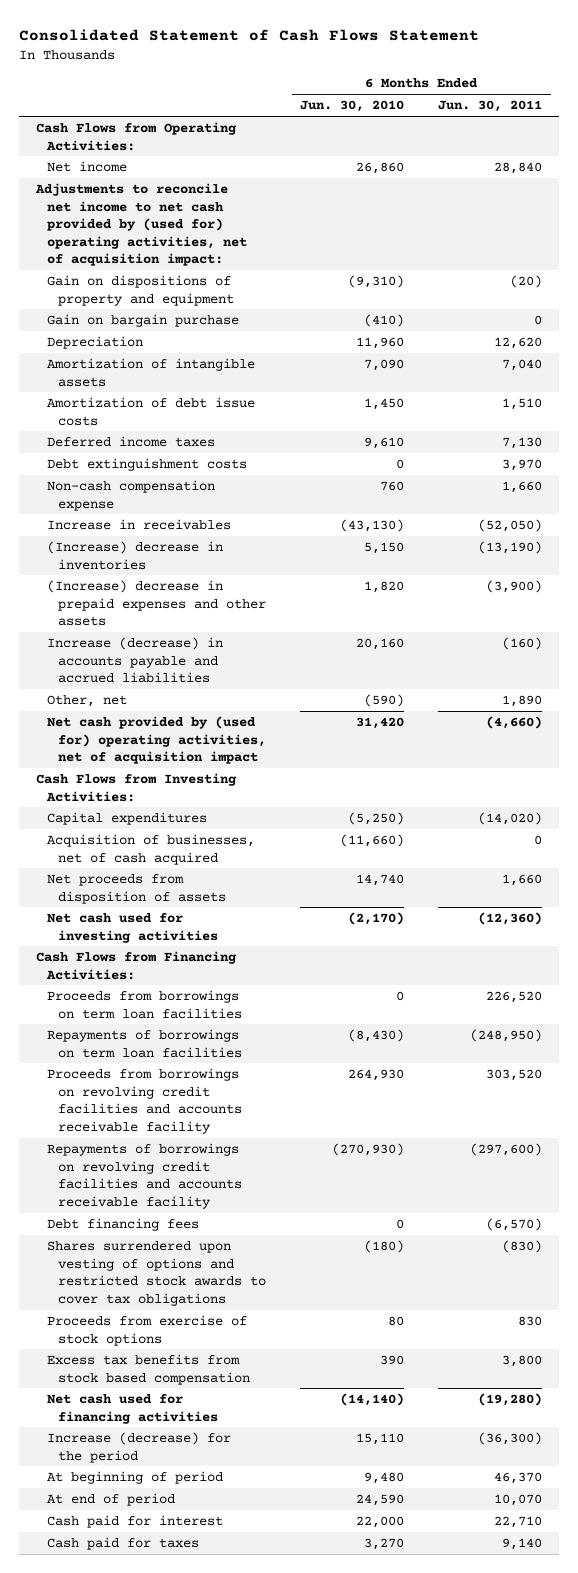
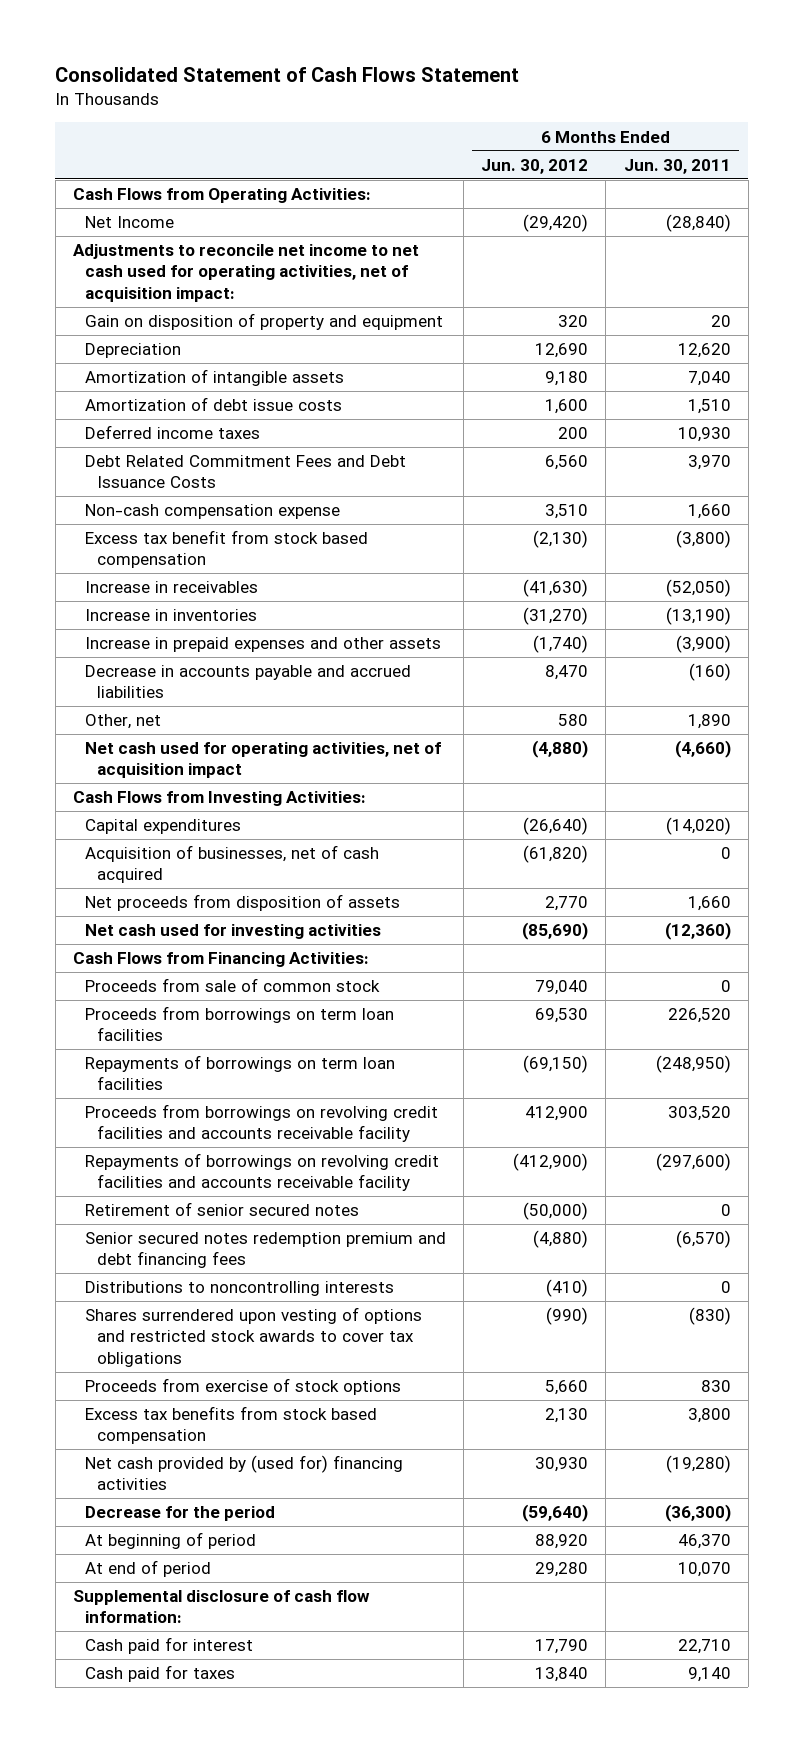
- | 6 Months Ended Jun. 30, 2010 | 6 Months Ended Jun. 30, 2011
+ | 6 Months Ended Jun. 30, 2012 | 6 Months Ended Jun. 30, 2011
- Net income | 26,860 | 28,840
- Adjustments to reconcile net income to net cash provided by (used for) operating activities, net of acquisition impact:
- Gain on dispositions of property and equipment | (9,310) | (20)
- Gain on bargain purchase | (410) | 0
+ Net Income | (29,420) | (28,840)
+ Adjustments to reconcile net income to net cash used for operating activities, net of acquisition impact:
+ Gain on disposition of property and equipment | 320 | 20
- Deferred income taxes | 9,610 | 7,130
- Debt extinguishment costs | 0 | 3,970
+ Deferred income taxes | 200 | 10,930
+ Debt Related Commitment Fees and Debt Issuance Costs | 6,560 | 3,970
+ Excess tax benefit from stock based compensation | (2,130) | (3,800)
- (Increase) decrease in inventories | 5,150 | (13,190)
- (Increase) decrease in prepaid expenses and other assets | 1,820 | (3,900)
- Increase (decrease) in accounts payable and accrued liabilities | 20,160 | (160)
+ Increase in inventories | (31,270) | (13,190)
+ Increase in prepaid expenses and other assets | (1,740) | (3,900)
+ Decrease in accounts payable and accrued liabilities | 8,470 | (160)
- Net cash provided by (used for) operating activities, net of acquisition impact | 31,420 | (4,660)
+ Net cash used for operating activities, net of acquisition impact | (4,880) | (4,660)
+ Proceeds from sale of common stock | 79,040 | 0
- Debt financing fees | 0 | (6,570)
+ Retirement of senior secured notes | (50,000) | 0
+ Senior secured notes redemption premium and debt financing fees | (4,880) | (6,570)
+ Distributions to noncontrolling interests | (410) | 0
- Net cash used for financing activities | (14,140) | (19,280)
- Increase (decrease) for the period | 15,110 | (36,300)
+ Net cash provided by (used for) financing activities | 30,930 | (19,280)
+ Decrease for the period | (59,640) | (36,300)
+ Supplemental disclosure of cash flow information:

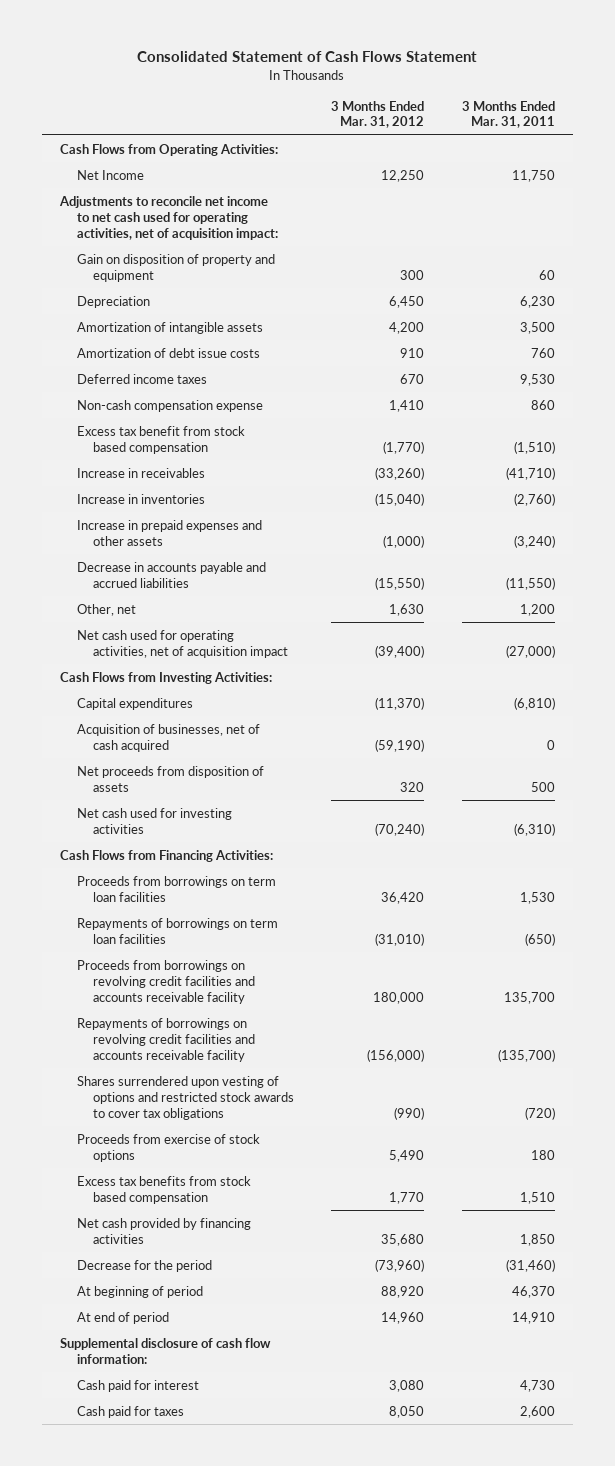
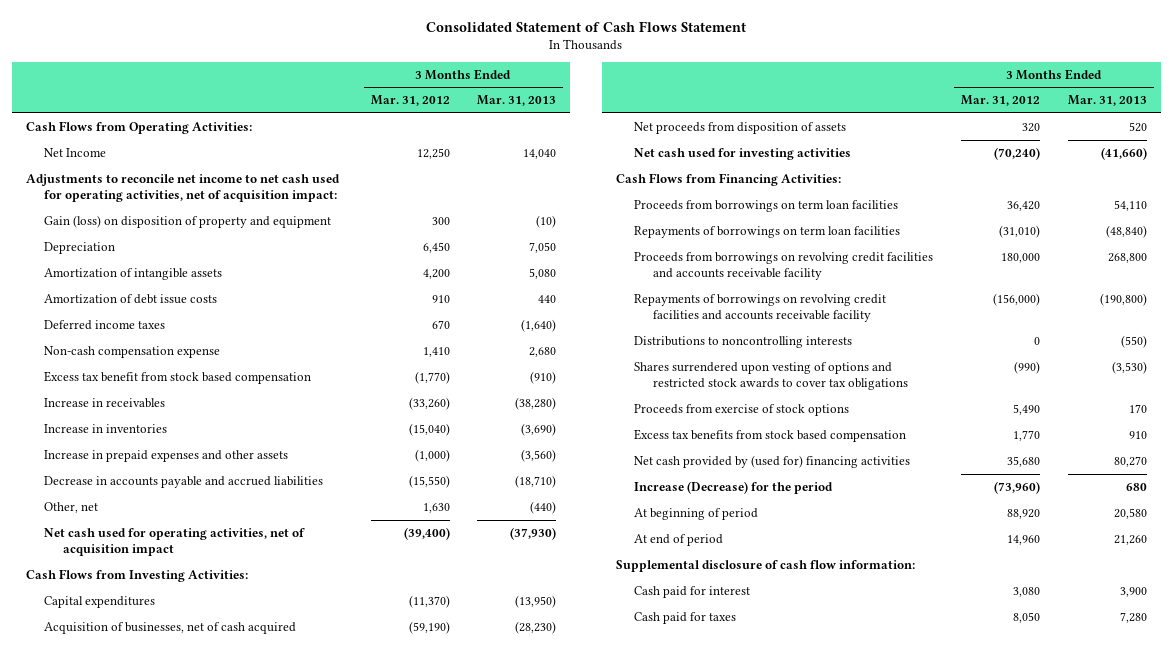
- | 3 Months Ended Mar. 31, 2012 | 3 Months Ended Mar. 31, 2011
+ | 3 Months Ended Mar. 31, 2012 | 3 Months Ended Mar. 31, 2013
- Gain on disposition of property and equipment | 300 | 60
+ Gain (loss) on disposition of property and equipment | 300 | (10)
+ Distributions to noncontrolling interests | 0 | (550)
- Net cash provided by financing activities | 35,680 | 1,850
- Decrease for the period | (73,960) | (31,460)
+ Net cash provided by (used for) financing activities | 35,680 | 80,270
+ Increase (Decrease) for the period | (73,960) | 680

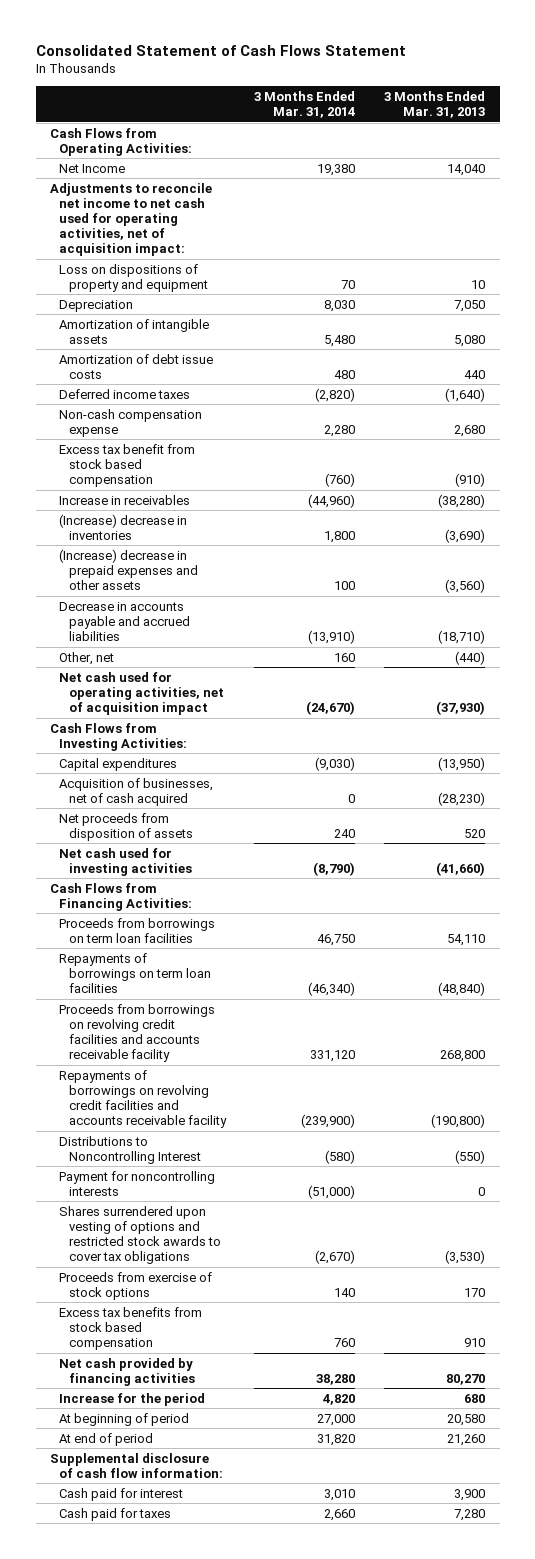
- | 3 Months Ended Mar. 31, 2012 | 3 Months Ended Mar. 31, 2013
+ | 3 Months Ended Mar. 31, 2014 | 3 Months Ended Mar. 31, 2013
- Gain (loss) on disposition of property and equipment | 300 | (10)
+ Loss on dispositions of property and equipment | 70 | 10
- Increase in inventories | (15,040) | (3,690)
- Increase in prepaid expenses and other assets | (1,000) | (3,560)
+ (Increase) decrease in inventories | 1,800 | (3,690)
+ (Increase) decrease in prepaid expenses and other assets | 100 | (3,560)
- Distributions to noncontrolling interests | 0 | (550)
+ Distributions to Noncontrolling Interest | (580) | (550)
+ Payment for noncontrolling interests | (51,000) | 0
- Net cash provided by (used for) financing activities | 35,680 | 80,270
- Increase (Decrease) for the period | (73,960) | 680
+ Net cash provided by financing activities | 38,280 | 80,270
+ Increase for the period | 4,820 | 680

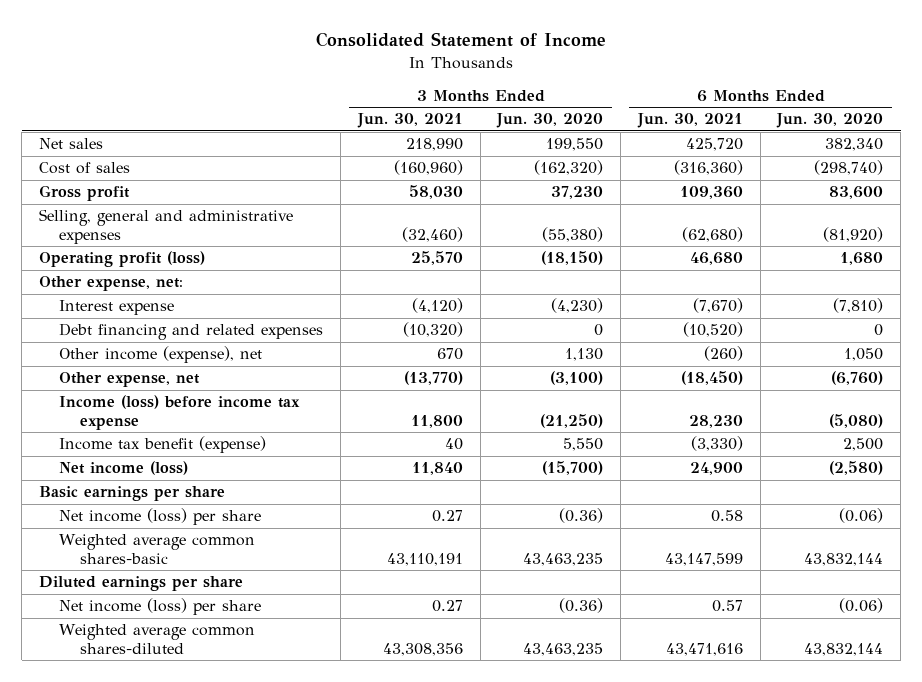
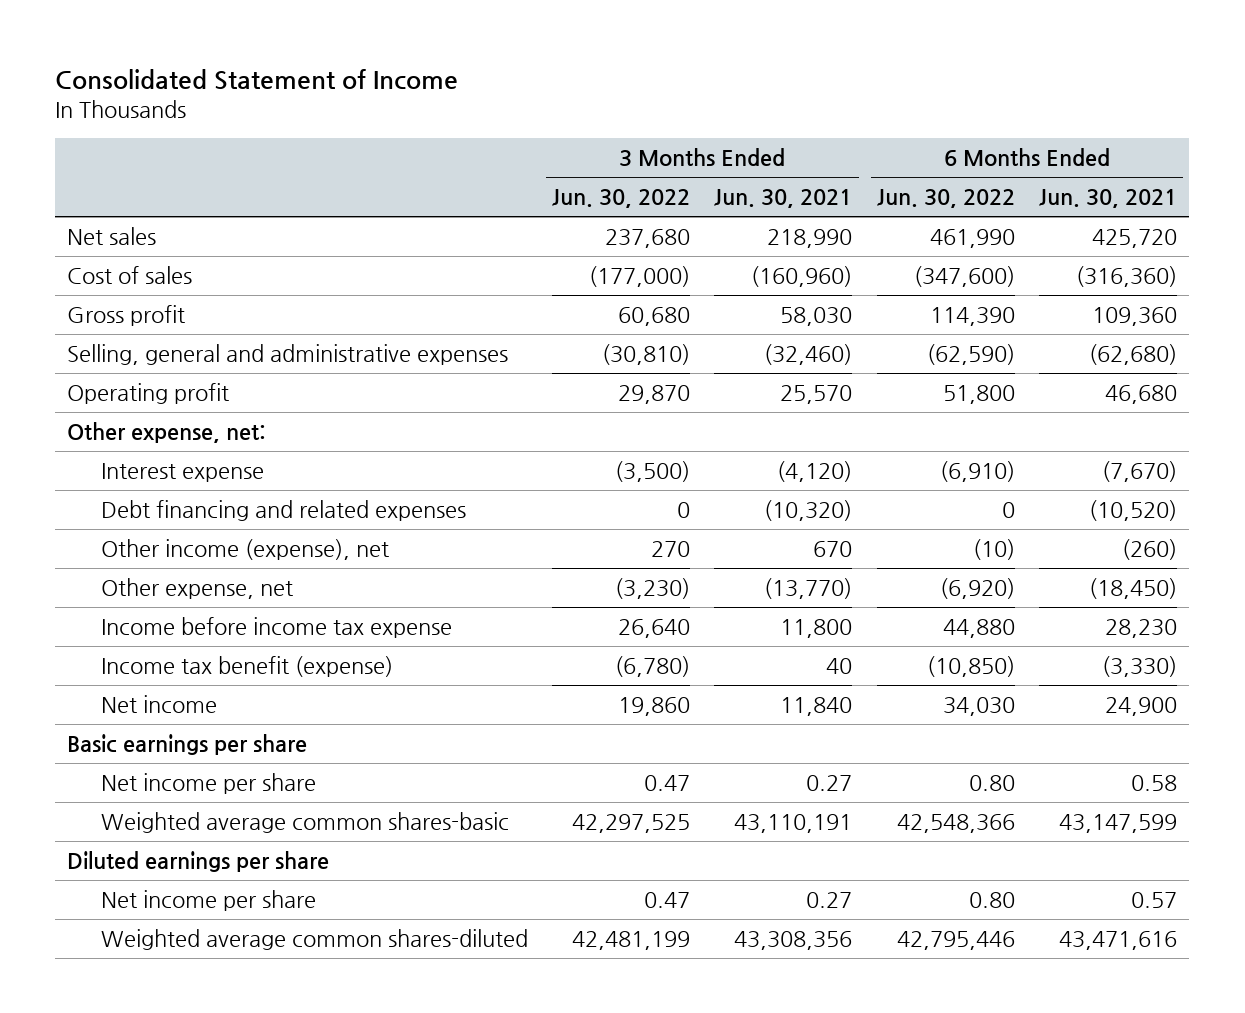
- | 3 Months Ended Jun. 30, 2021 | 3 Months Ended Jun. 30, 2020 | 6 Months Ended Jun. 30, 2021 | 6 Months Ended Jun. 30, 2020
+ | 3 Months Ended Jun. 30, 2022 | 3 Months Ended Jun. 30, 2021 | 6 Months Ended Jun. 30, 2022 | 6 Months Ended Jun. 30, 2021
- Operating profit (loss) | 25,570 | (18,150) | 46,680 | 1,680
+ Operating profit | 29,870 | 25,570 | 51,800 | 46,680
- Income (loss) before income tax expense | 11,800 | (21,250) | 28,230 | (5,080)
+ Income before income tax expense | 26,640 | 11,800 | 44,880 | 28,230
- Net income (loss) | 11,840 | (15,700) | 24,900 | (2,580)
+ Net income | 19,860 | 11,840 | 34,030 | 24,900
- Net income (loss) per share | 0.27 | (0.36) | 0.58 | (0.06)
+ Net income per share | 0.47 | 0.27 | 0.80 | 0.58
- Net income (loss) per share | 0.27 | (0.36) | 0.57 | (0.06)
+ Net income per share | 0.47 | 0.27 | 0.80 | 0.57

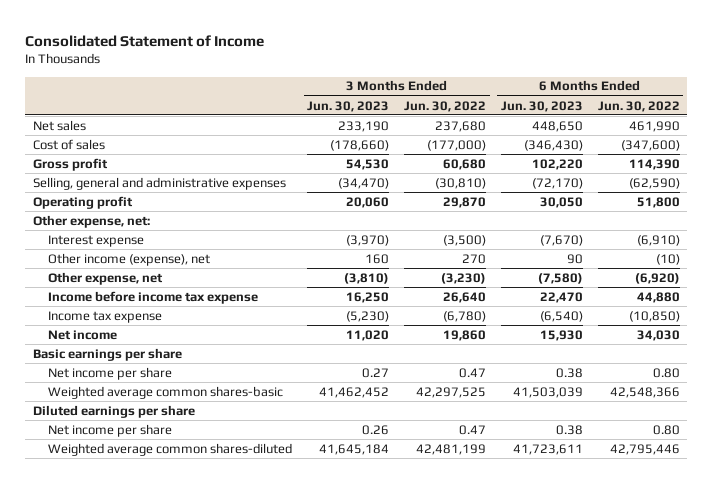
- | 3 Months Ended Jun. 30, 2022 | 3 Months Ended Jun. 30, 2021 | 6 Months Ended Jun. 30, 2022 | 6 Months Ended Jun. 30, 2021
+ | 3 Months Ended Jun. 30, 2023 | 3 Months Ended Jun. 30, 2022 | 6 Months Ended Jun. 30, 2023 | 6 Months Ended Jun. 30, 2022
- Debt financing and related expenses | 0 | (10,320) | 0 | (10,520)
- Income tax benefit (expense) | (6,780) | 40 | (10,850) | (3,330)
+ Income tax expense | (5,230) | (6,780) | (6,540) | (10,850)

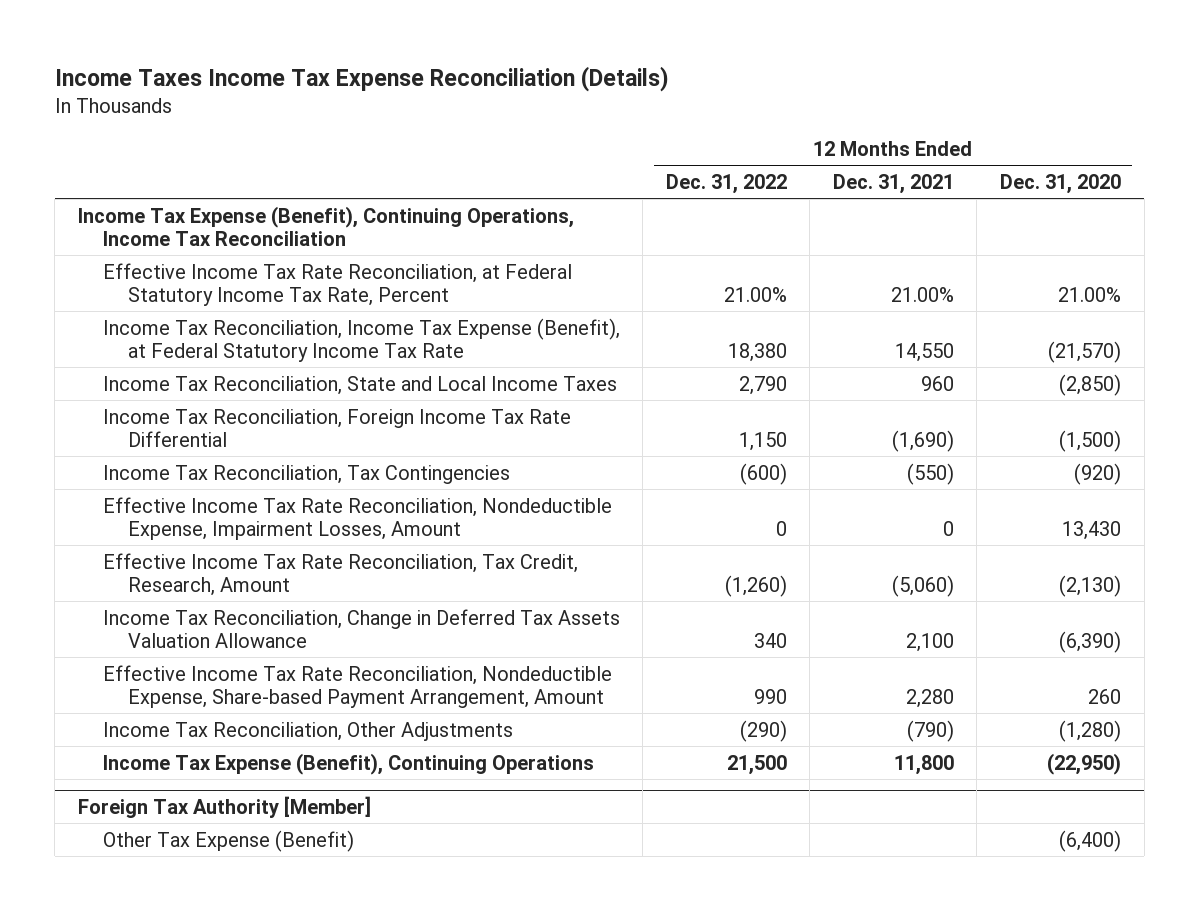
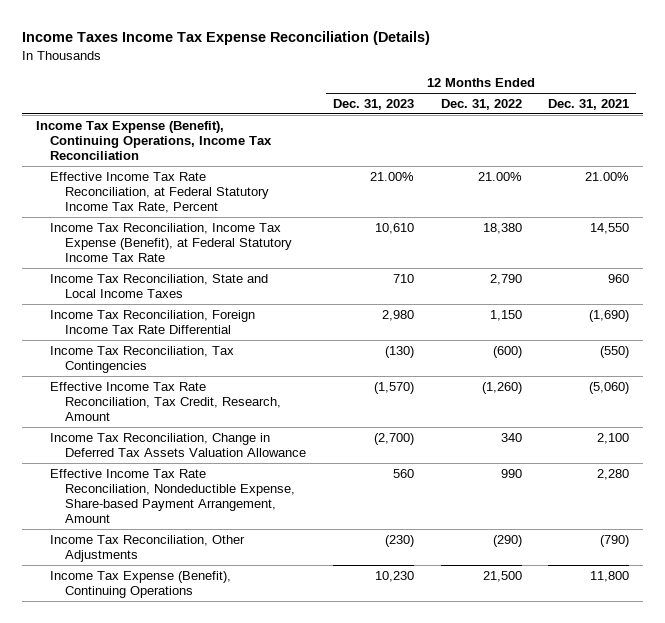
- | 12 Months Ended Dec. 31, 2022 | 12 Months Ended Dec. 31, 2021 | 12 Months Ended Dec. 31, 2020
+ | 12 Months Ended Dec. 31, 2023 | 12 Months Ended Dec. 31, 2022 | 12 Months Ended Dec. 31, 2021
- Effective Income Tax Rate Reconciliation, Nondeductible Expense, Impairment Losses, Amount | 0 | 0 | 13,430
- Foreign Tax Authority [Member]
- Other Tax Expense (Benefit) | | | (6,400)

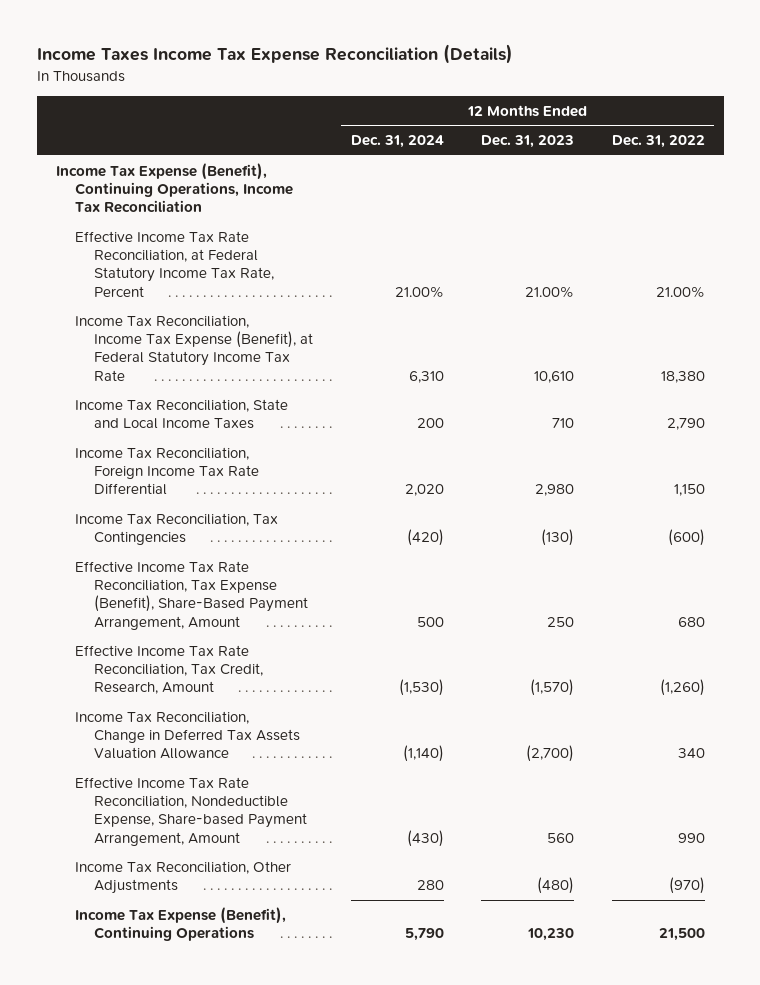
- | 12 Months Ended Dec. 31, 2023 | 12 Months Ended Dec. 31, 2022 | 12 Months Ended Dec. 31, 2021
+ | 12 Months Ended Dec. 31, 2024 | 12 Months Ended Dec. 31, 2023 | 12 Months Ended Dec. 31, 2022
+ Effective Income Tax Rate Reconciliation, Tax Expense (Benefit), Share-Based Payment Arrangement, Amount | 500 | 250 | 680
- Income Tax Reconciliation, Other Adjustments | (230) | (290) | (790)
+ Income Tax Reconciliation, Other Adjustments | 280 | (480) | (970)

